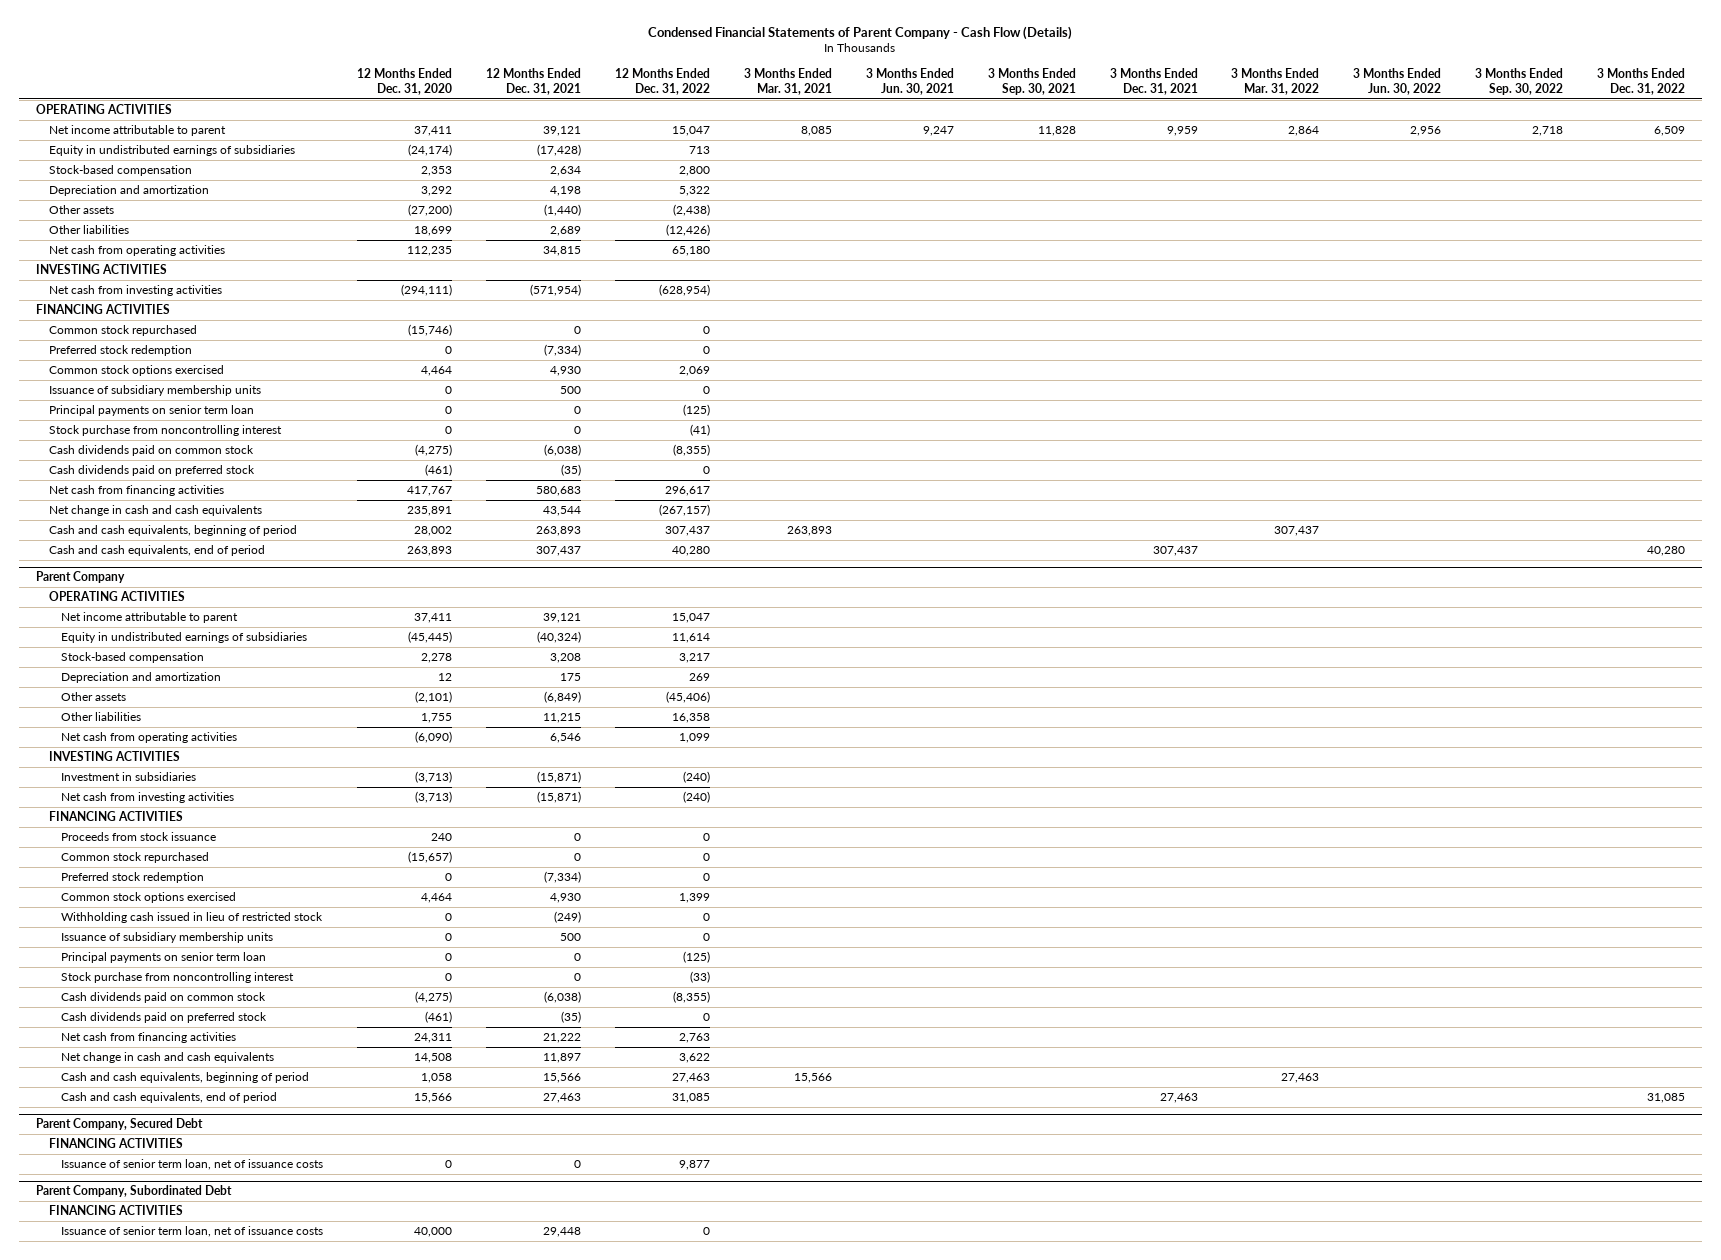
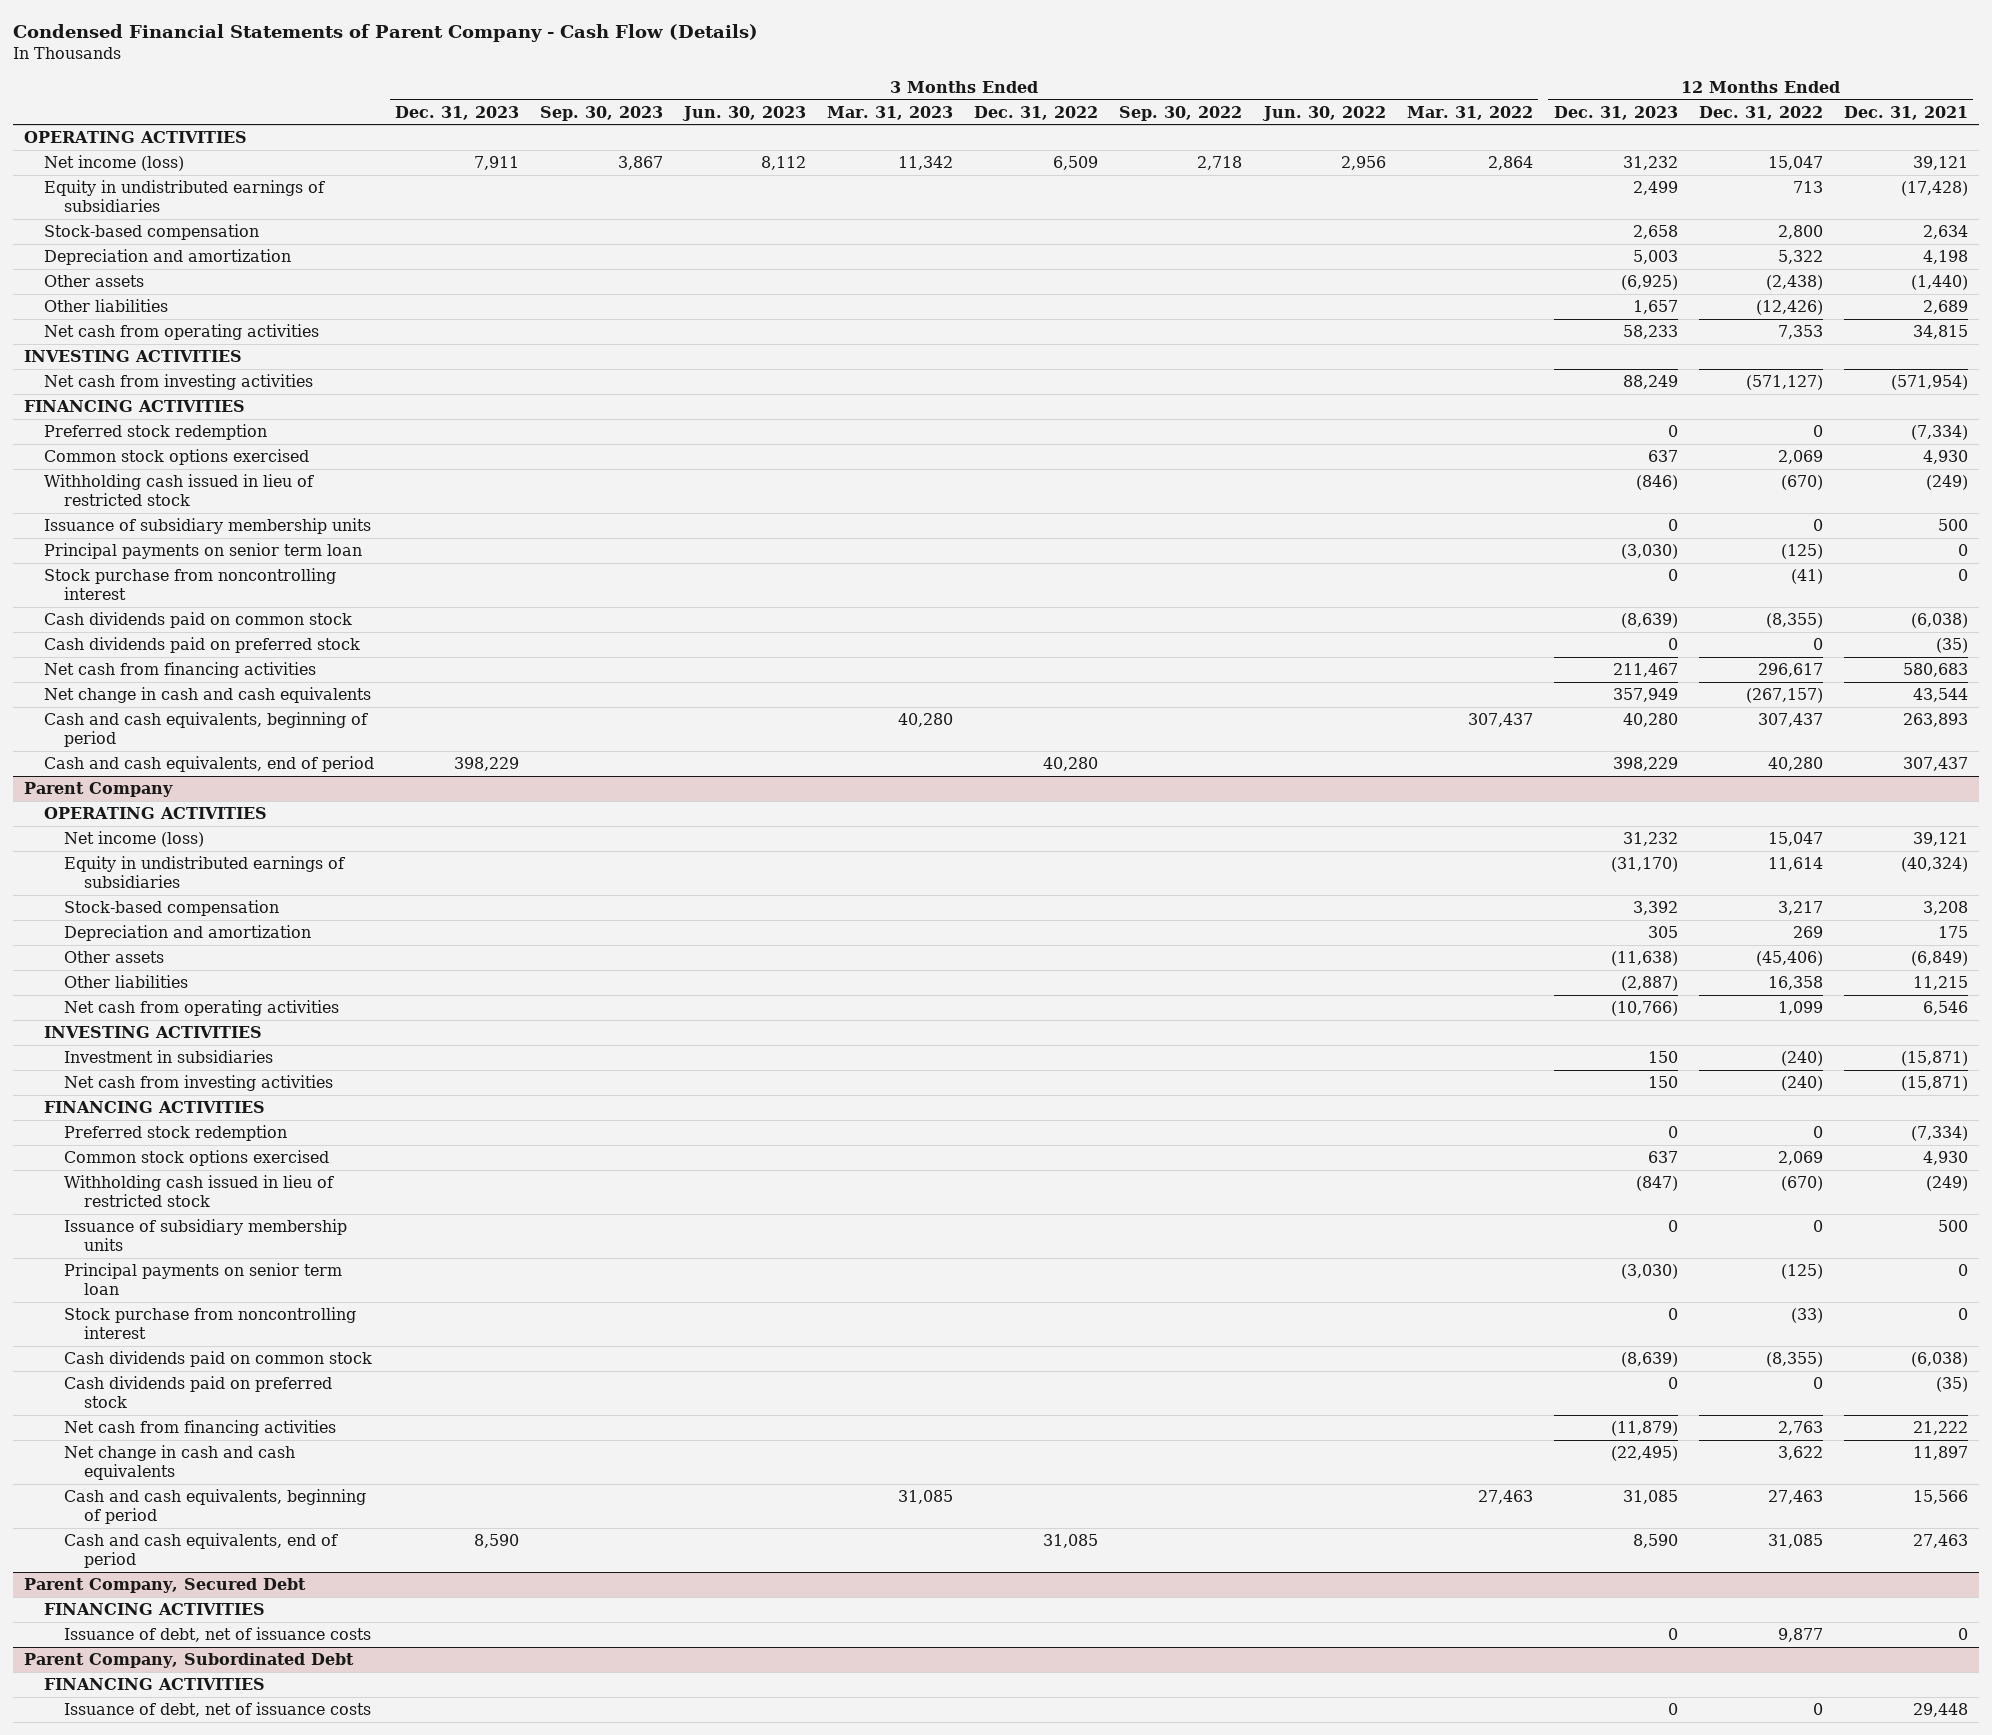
- | 12 Months Ended Dec. 31, 2020 | 12 Months Ended Dec. 31, 2021 | 12 Months Ended Dec. 31, 2022 | 3 Months Ended Mar. 31, 2021 | 3 Months Ended Jun. 30, 2021 | 3 Months Ended Sep. 30, 2021 | 3 Months Ended Dec. 31, 2021 | 3 Months Ended Mar. 31, 2022 | 3 Months Ended Jun. 30, 2022 | 3 Months Ended Sep. 30, 2022 | 3 Months Ended Dec. 31, 2022
+ | 3 Months Ended Dec. 31, 2023 | 3 Months Ended Sep. 30, 2023 | 3 Months Ended Jun. 30, 2023 | 3 Months Ended Mar. 31, 2023 | 3 Months Ended Dec. 31, 2022 | 3 Months Ended Sep. 30, 2022 | 3 Months Ended Jun. 30, 2022 | 3 Months Ended Mar. 31, 2022 | 12 Months Ended Dec. 31, 2023 | 12 Months Ended Dec. 31, 2022 | 12 Months Ended Dec. 31, 2021
- Net income attributable to parent | 37,411 | 39,121 | 15,047 | 8,085 | 9,247 | 11,828 | 9,959 | 2,864 | 2,956 | 2,718 | 6,509
+ Net income (loss) | 7,911 | 3,867 | 8,112 | 11,342 | 6,509 | 2,718 | 2,956 | 2,864 | 31,232 | 15,047 | 39,121
- Net cash from operating activities | 112,235 | 34,815 | 65,180 | | | | | | | |
+ Net cash from operating activities | | | | | | | | | 58,233 | 7,353 | 34,815
- Net cash from investing activities | (294,111) | (571,954) | (628,954) | | | | | | | |
+ Net cash from investing activities | | | | | | | | | 88,249 | (571,127) | (571,954)
- Common stock repurchased | (15,746) | 0 | 0 | | | | | | | |
+ Withholding cash issued in lieu of restricted stock | | | | | | | | | (846) | (670) | (249)
@ Parent Company
- Net income attributable to parent | 37,411 | 39,121 | 15,047 | | | | | | | |
+ Net income (loss) | | | | | | | | | 31,232 | 15,047 | 39,121
- Proceeds from stock issuance | 240 | 0 | 0 | | | | | | | |
- Common stock repurchased | (15,657) | 0 | 0 | | | | | | | |
- Common stock options exercised | 4,464 | 4,930 | 1,399 | | | | | | | |
- Withholding cash issued in lieu of restricted stock | 0 | (249) | 0 | | | | | | | |
+ Common stock options exercised | | | | | | | | | 637 | 2,069 | 4,930
+ Withholding cash issued in lieu of restricted stock | | | | | | | | | (847) | (670) | (249)
@ Parent Company, Secured Debt
- Issuance of senior term loan, net of issuance costs | 0 | 0 | 9,877 | | | | | | | |
+ Issuance of debt, net of issuance costs | | | | | | | | | 0 | 9,877 | 0
@ Parent Company, Subordinated Debt
- Issuance of senior term loan, net of issuance costs | 40,000 | 29,448 | 0 | | | | | | | |
+ Issuance of debt, net of issuance costs | | | | | | | | | 0 | 0 | 29,448

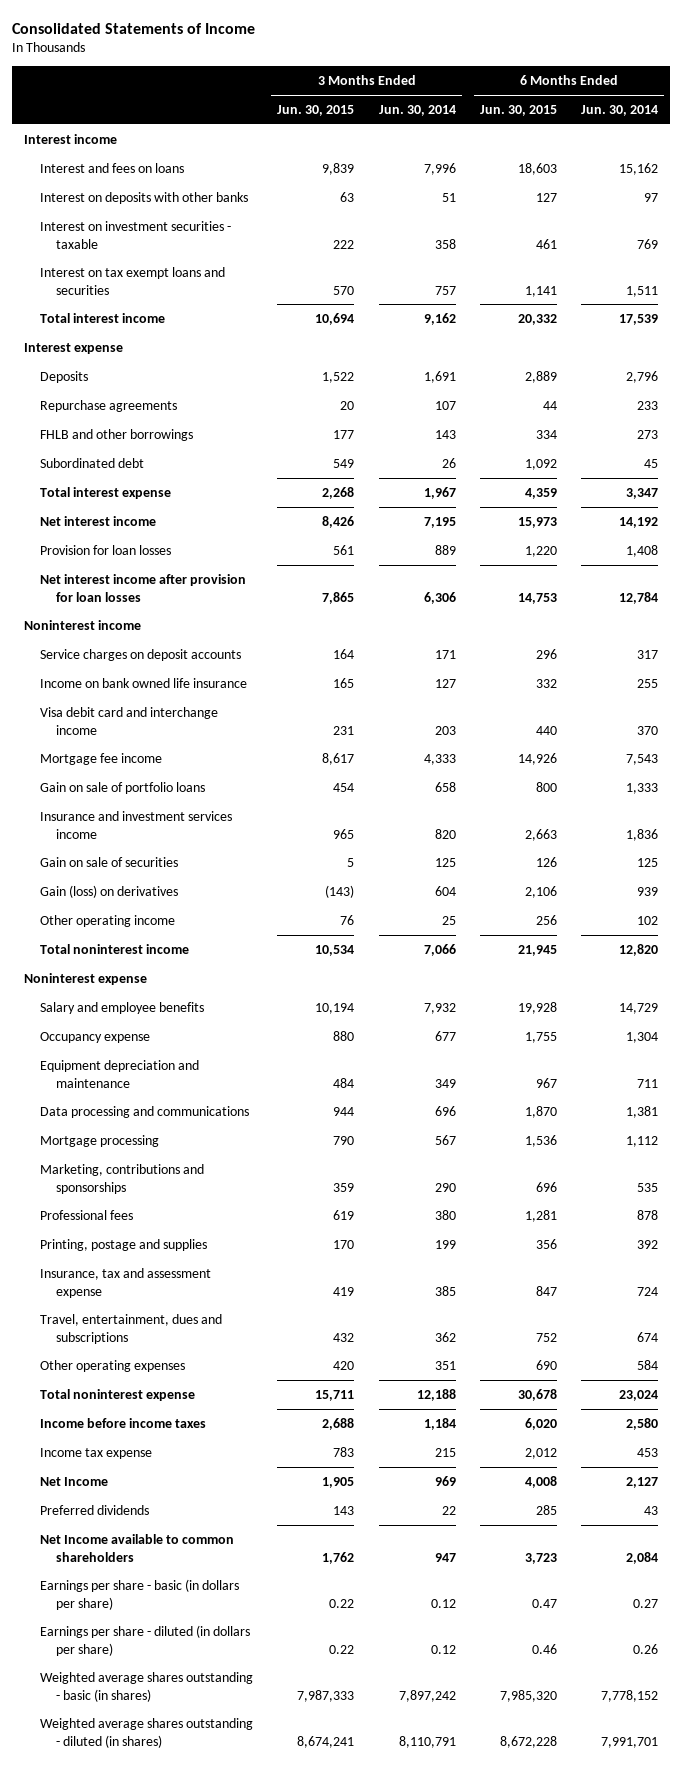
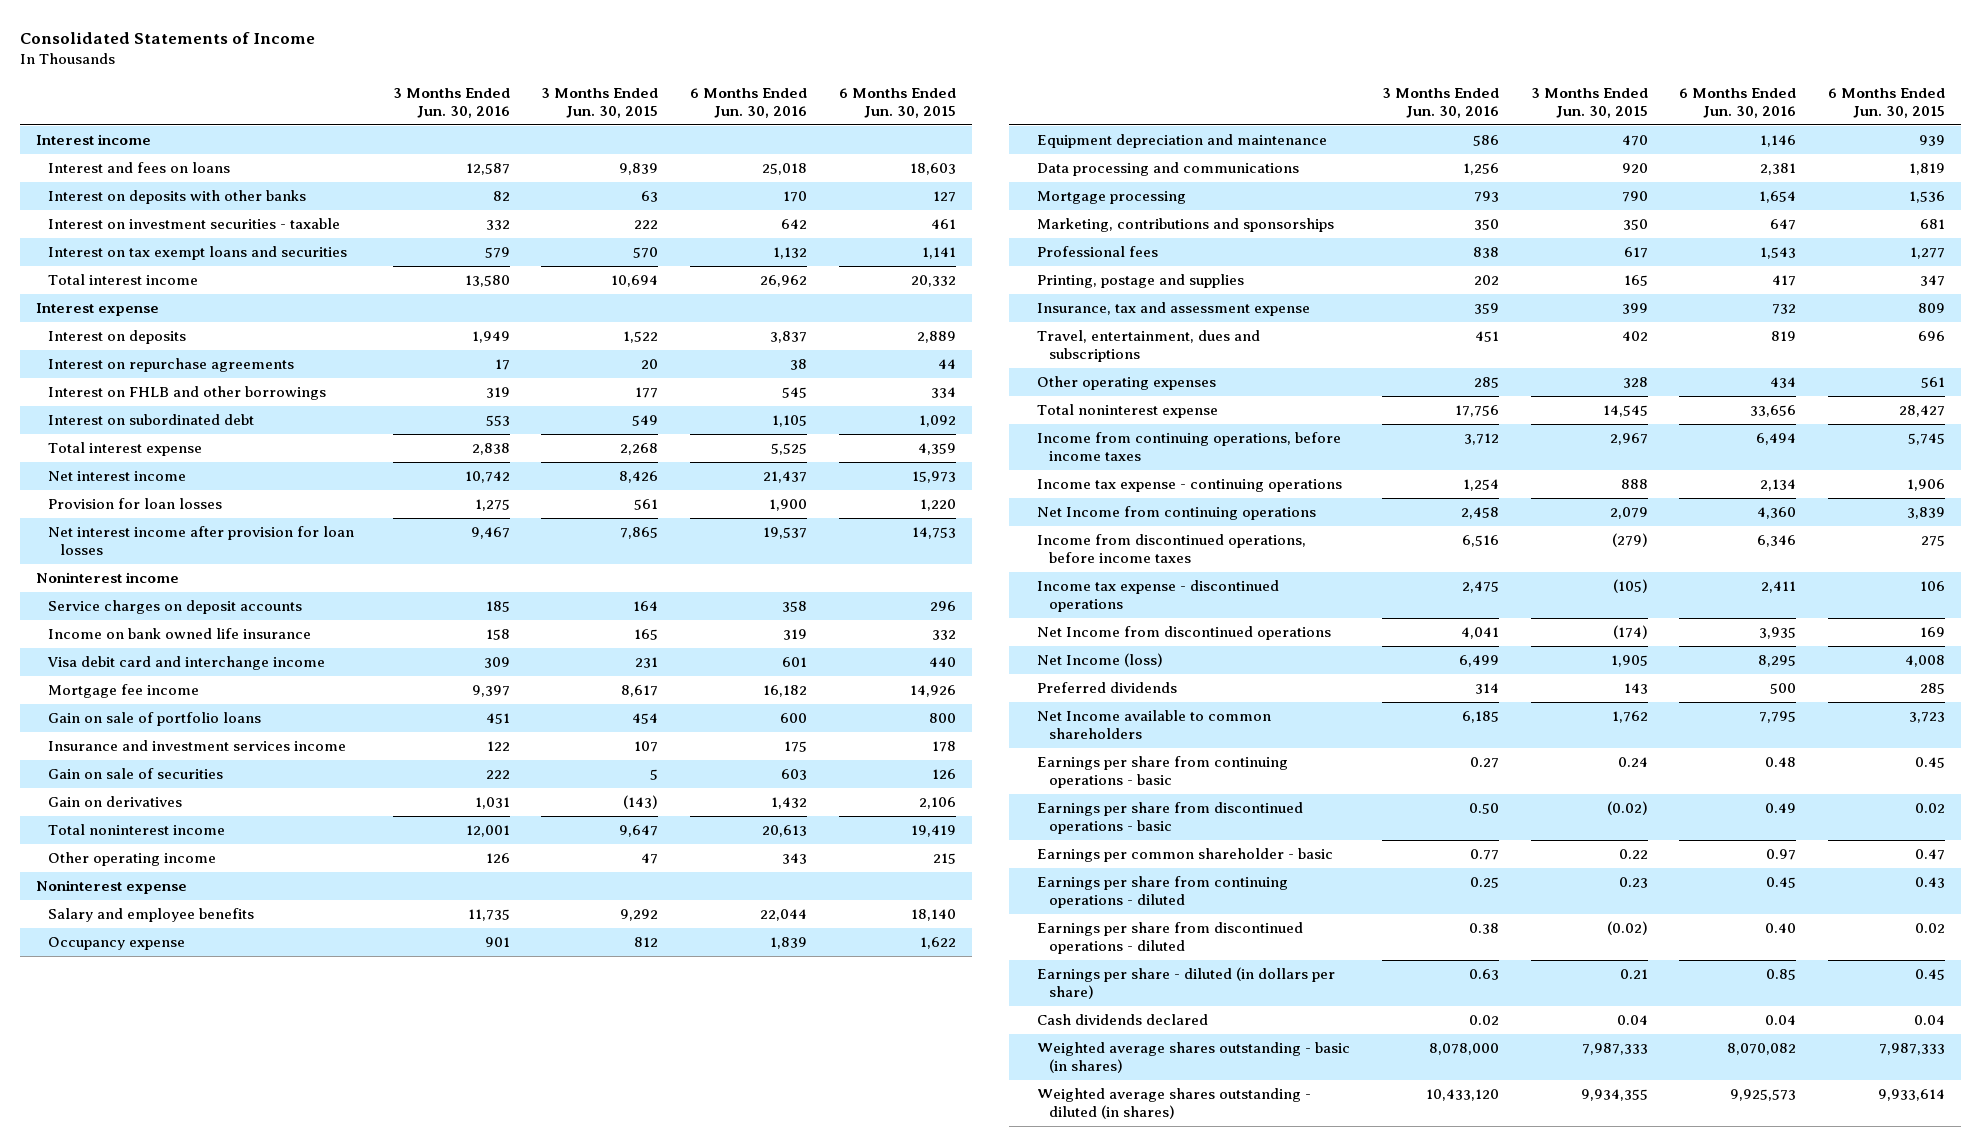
- | 3 Months Ended Jun. 30, 2015 | 3 Months Ended Jun. 30, 2014 | 6 Months Ended Jun. 30, 2015 | 6 Months Ended Jun. 30, 2014
+ | 3 Months Ended Jun. 30, 2016 | 3 Months Ended Jun. 30, 2015 | 6 Months Ended Jun. 30, 2016 | 6 Months Ended Jun. 30, 2015
- Deposits | 1,522 | 1,691 | 2,889 | 2,796
- Repurchase agreements | 20 | 107 | 44 | 233
- FHLB and other borrowings | 177 | 143 | 334 | 273
- Subordinated debt | 549 | 26 | 1,092 | 45
+ Interest on deposits | 1,949 | 1,522 | 3,837 | 2,889
+ Interest on repurchase agreements | 17 | 20 | 38 | 44
+ Interest on FHLB and other borrowings | 319 | 177 | 545 | 334
+ Interest on subordinated debt | 553 | 549 | 1,105 | 1,092
- Insurance and investment services income | 965 | 820 | 2,663 | 1,836
+ Insurance and investment services income | 122 | 107 | 175 | 178
- Gain (loss) on derivatives | (143) | 604 | 2,106 | 939
- Other operating income | 76 | 25 | 256 | 102
- Total noninterest income | 10,534 | 7,066 | 21,945 | 12,820
+ Gain on derivatives | 1,031 | (143) | 1,432 | 2,106
+ Total noninterest income | 12,001 | 9,647 | 20,613 | 19,419
+ Other operating income | 126 | 47 | 343 | 215
- Salary and employee benefits | 10,194 | 7,932 | 19,928 | 14,729
- Occupancy expense | 880 | 677 | 1,755 | 1,304
- Equipment depreciation and maintenance | 484 | 349 | 967 | 711
- Data processing and communications | 944 | 696 | 1,870 | 1,381
+ Salary and employee benefits | 11,735 | 9,292 | 22,044 | 18,140
+ Occupancy expense | 901 | 812 | 1,839 | 1,622
+ Equipment depreciation and maintenance | 586 | 470 | 1,146 | 939
+ Data processing and communications | 1,256 | 920 | 2,381 | 1,819
- Marketing, contributions and sponsorships | 359 | 290 | 696 | 535
- Professional fees | 619 | 380 | 1,281 | 878
- Printing, postage and supplies | 170 | 199 | 356 | 392
- Insurance, tax and assessment expense | 419 | 385 | 847 | 724
- Travel, entertainment, dues and subscriptions | 432 | 362 | 752 | 674
- Other operating expenses | 420 | 351 | 690 | 584
- Total noninterest expense | 15,711 | 12,188 | 30,678 | 23,024
- Income before income taxes | 2,688 | 1,184 | 6,020 | 2,580
- Income tax expense | 783 | 215 | 2,012 | 453
- Net Income | 1,905 | 969 | 4,008 | 2,127
+ Marketing, contributions and sponsorships | 350 | 350 | 647 | 681
+ Professional fees | 838 | 617 | 1,543 | 1,277
+ Printing, postage and supplies | 202 | 165 | 417 | 347
+ Insurance, tax and assessment expense | 359 | 399 | 732 | 809
+ Travel, entertainment, dues and subscriptions | 451 | 402 | 819 | 696
+ Other operating expenses | 285 | 328 | 434 | 561
+ Total noninterest expense | 17,756 | 14,545 | 33,656 | 28,427
+ Income from continuing operations, before income taxes | 3,712 | 2,967 | 6,494 | 5,745
+ Income tax expense - continuing operations | 1,254 | 888 | 2,134 | 1,906
+ Net Income from continuing operations | 2,458 | 2,079 | 4,360 | 3,839
+ Income from discontinued operations, before income taxes | 6,516 | (279) | 6,346 | 275
+ Income tax expense - discontinued operations | 2,475 | (105) | 2,411 | 106
+ Net Income from discontinued operations | 4,041 | (174) | 3,935 | 169
+ Net Income (loss) | 6,499 | 1,905 | 8,295 | 4,008
- Earnings per share - basic (in dollars per share) | 0.22 | 0.12 | 0.47 | 0.27
- Earnings per share - diluted (in dollars per share) | 0.22 | 0.12 | 0.46 | 0.26
- Weighted average shares outstanding - basic (in shares) | 7,987,333 | 7,897,242 | 7,985,320 | 7,778,152
- Weighted average shares outstanding - diluted (in shares) | 8,674,241 | 8,110,791 | 8,672,228 | 7,991,701
+ Earnings per share from continuing operations - basic | 0.27 | 0.24 | 0.48 | 0.45
+ Earnings per share from discontinued operations - basic | 0.50 | (0.02) | 0.49 | 0.02
+ Earnings per common shareholder - basic | 0.77 | 0.22 | 0.97 | 0.47
+ Earnings per share from continuing operations - diluted | 0.25 | 0.23 | 0.45 | 0.43
+ Earnings per share from discontinued operations - diluted | 0.38 | (0.02) | 0.40 | 0.02
+ Earnings per share - diluted (in dollars per share) | 0.63 | 0.21 | 0.85 | 0.45
+ Cash dividends declared | 0.02 | 0.04 | 0.04 | 0.04
+ Weighted average shares outstanding - basic (in shares) | 8,078,000 | 7,987,333 | 8,070,082 | 7,987,333
+ Weighted average shares outstanding - diluted (in shares) | 10,433,120 | 9,934,355 | 9,925,573 | 9,933,614

